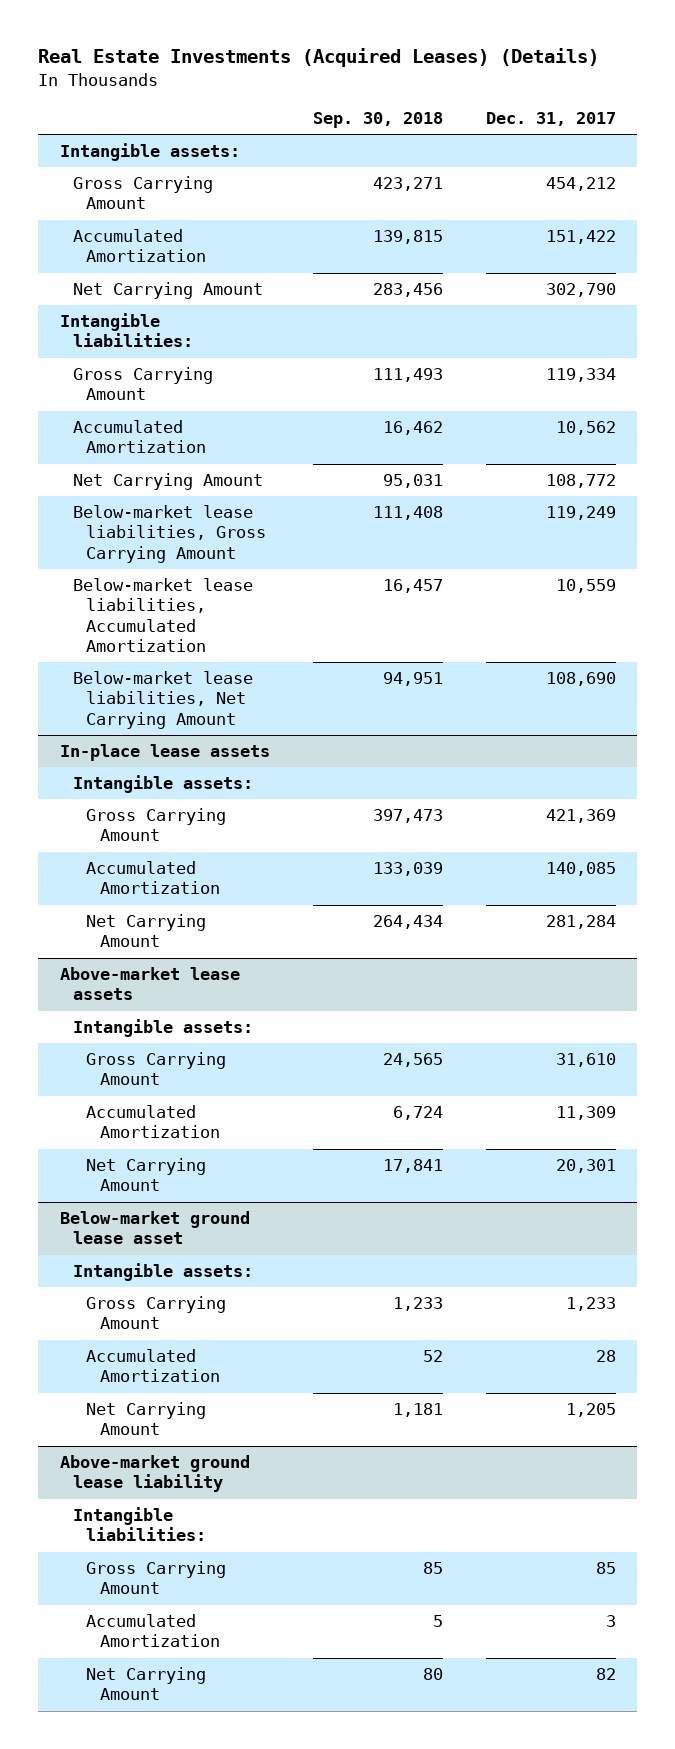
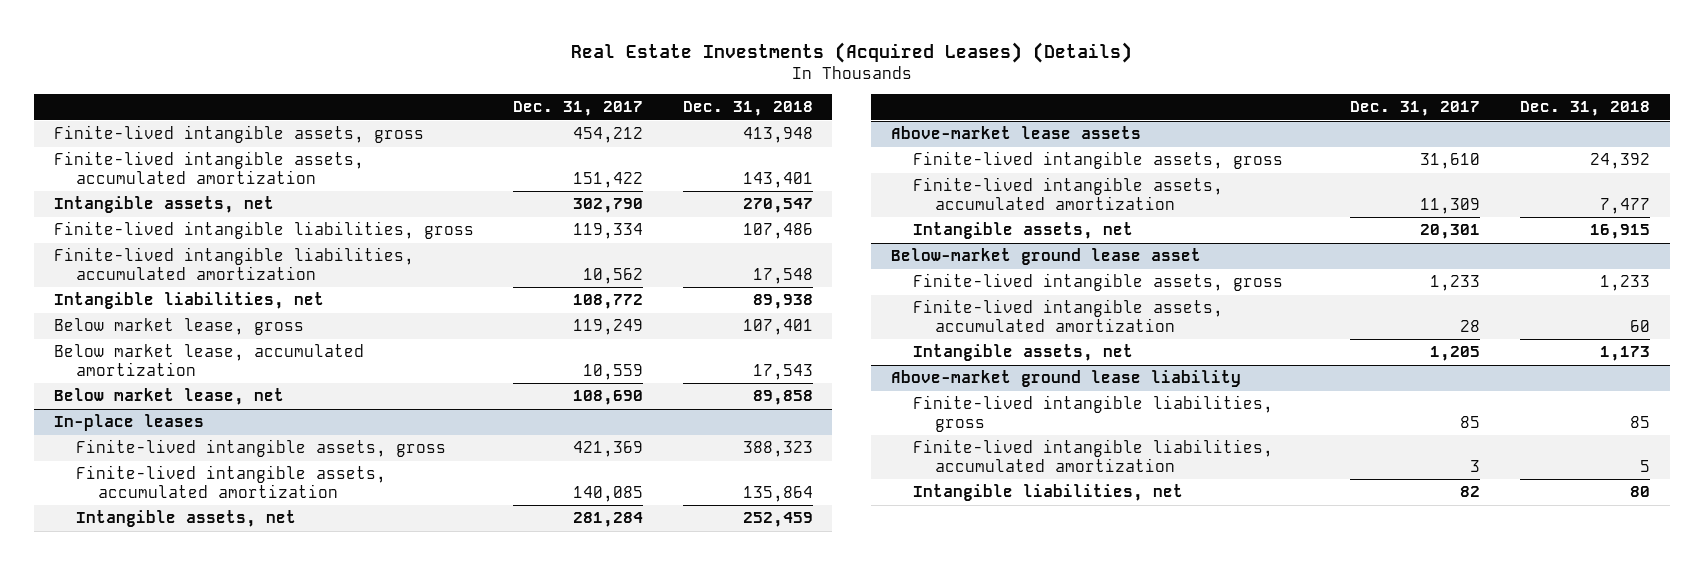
- | Sep. 30, 2018 | Dec. 31, 2017
+ | Dec. 31, 2017 | Dec. 31, 2018
- Intangible assets:
- Gross Carrying Amount | 423,271 | 454,212
- Accumulated Amortization | 139,815 | 151,422
- Net Carrying Amount | 283,456 | 302,790
- Intangible liabilities:
- Gross Carrying Amount | 111,493 | 119,334
- Accumulated Amortization | 16,462 | 10,562
- Net Carrying Amount | 95,031 | 108,772
- Below-market lease liabilities, Gross Carrying Amount | 111,408 | 119,249
- Below-market lease liabilities, Accumulated Amortization | 16,457 | 10,559
- Below-market lease liabilities, Net Carrying Amount | 94,951 | 108,690
- In-place lease assets
- Intangible assets:
- Gross Carrying Amount | 397,473 | 421,369
- Accumulated Amortization | 133,039 | 140,085
- Net Carrying Amount | 264,434 | 281,284
+ Finite-lived intangible assets, gross | 454,212 | 413,948
+ Finite-lived intangible assets, accumulated amortization | 151,422 | 143,401
+ Intangible assets, net | 302,790 | 270,547
+ Finite-lived intangible liabilities, gross | 119,334 | 107,486
+ Finite-lived intangible liabilities, accumulated amortization | 10,562 | 17,548
+ Intangible liabilities, net | 108,772 | 89,938
+ Below market lease, gross | 119,249 | 107,401
+ Below market lease, accumulated amortization | 10,559 | 17,543
+ Below market lease, net | 108,690 | 89,858
+ In-place leases
+ Finite-lived intangible assets, gross | 421,369 | 388,323
+ Finite-lived intangible assets, accumulated amortization | 140,085 | 135,864
+ Intangible assets, net | 281,284 | 252,459
@ Above-market lease assets
- Intangible assets:
- Gross Carrying Amount | 24,565 | 31,610
- Accumulated Amortization | 6,724 | 11,309
- Net Carrying Amount | 17,841 | 20,301
+ Finite-lived intangible assets, gross | 31,610 | 24,392
+ Finite-lived intangible assets, accumulated amortization | 11,309 | 7,477
+ Intangible assets, net | 20,301 | 16,915
@ Below-market ground lease asset
- Intangible assets:
- Gross Carrying Amount | 1,233 | 1,233
- Accumulated Amortization | 52 | 28
- Net Carrying Amount | 1,181 | 1,205
+ Finite-lived intangible assets, gross | 1,233 | 1,233
+ Finite-lived intangible assets, accumulated amortization | 28 | 60
+ Intangible assets, net | 1,205 | 1,173
@ Above-market ground lease liability
- Intangible liabilities:
- Gross Carrying Amount | 85 | 85
- Accumulated Amortization | 5 | 3
- Net Carrying Amount | 80 | 82
+ Finite-lived intangible liabilities, gross | 85 | 85
+ Finite-lived intangible liabilities, accumulated amortization | 3 | 5
+ Intangible liabilities, net | 82 | 80

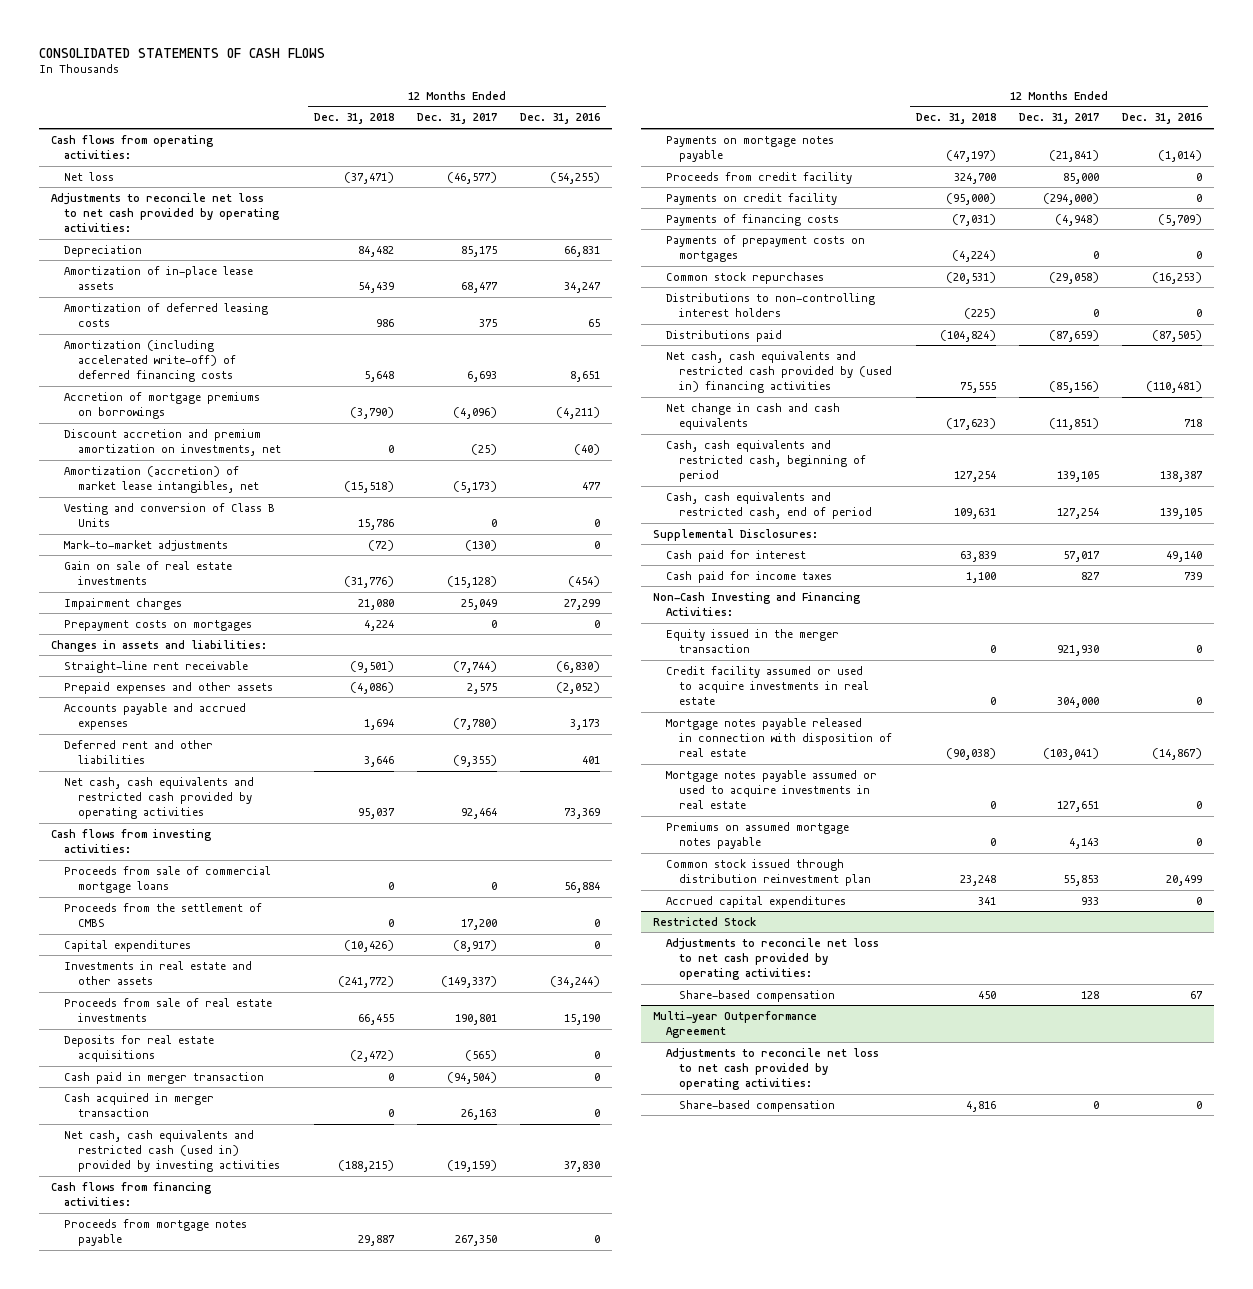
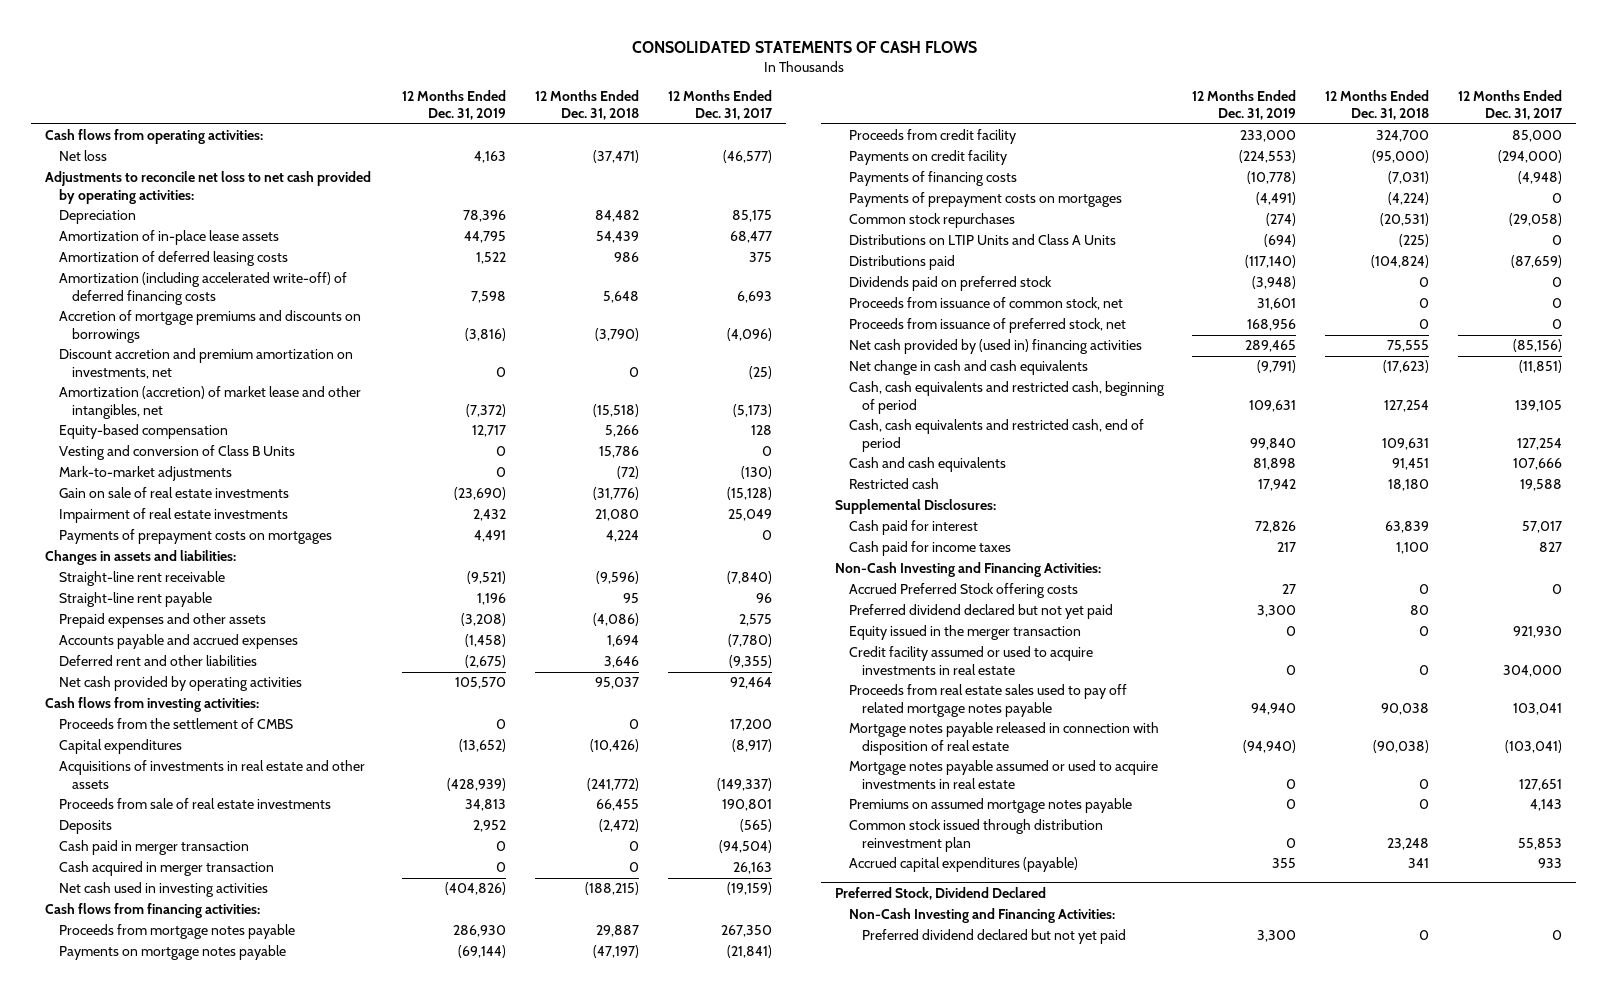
- | 12 Months Ended Dec. 31, 2018 | 12 Months Ended Dec. 31, 2017 | 12 Months Ended Dec. 31, 2016
+ | 12 Months Ended Dec. 31, 2019 | 12 Months Ended Dec. 31, 2018 | 12 Months Ended Dec. 31, 2017
- Accretion of mortgage premiums on borrowings | (3,790) | (4,096) | (4,211)
+ Accretion of mortgage premiums and discounts on borrowings | (3,816) | (3,790) | (4,096)
- Amortization (accretion) of market lease intangibles, net | (15,518) | (5,173) | 477
+ Amortization (accretion) of market lease and other intangibles, net | (7,372) | (15,518) | (5,173)
+ Equity-based compensation | 12,717 | 5,266 | 128
- Impairment charges | 21,080 | 25,049 | 27,299
- Prepayment costs on mortgages | 4,224 | 0 | 0
+ Impairment of real estate investments | 2,432 | 21,080 | 25,049
+ Payments of prepayment costs on mortgages | 4,491 | 4,224 | 0
- Straight-line rent receivable | (9,501) | (7,744) | (6,830)
+ Straight-line rent receivable | (9,521) | (9,596) | (7,840)
+ Straight-line rent payable | 1,196 | 95 | 96
- Net cash, cash equivalents and restricted cash provided by operating activities | 95,037 | 92,464 | 73,369
+ Net cash provided by operating activities | 105,570 | 95,037 | 92,464
- Proceeds from sale of commercial mortgage loans | 0 | 0 | 56,884
- Investments in real estate and other assets | (241,772) | (149,337) | (34,244)
+ Acquisitions of investments in real estate and other assets | (428,939) | (241,772) | (149,337)
- Deposits for real estate acquisitions | (2,472) | (565) | 0
+ Deposits | 2,952 | (2,472) | (565)
- Net cash, cash equivalents and restricted cash (used in) provided by investing activities | (188,215) | (19,159) | 37,830
+ Net cash used in investing activities | (404,826) | (188,215) | (19,159)
- Distributions to non-controlling interest holders | (225) | 0 | 0
+ Distributions on LTIP Units and Class A Units | (694) | (225) | 0
- Net cash, cash equivalents and restricted cash provided by (used in) financing activities | 75,555 | (85,156) | (110,481)
+ Dividends paid on preferred stock | (3,948) | 0 | 0
+ Proceeds from issuance of common stock, net | 31,601 | 0 | 0
+ Proceeds from issuance of preferred stock, net | 168,956 | 0 | 0
+ Net cash provided by (used in) financing activities | 289,465 | 75,555 | (85,156)
+ Cash and cash equivalents | 81,898 | 91,451 | 107,666
+ Restricted cash | 17,942 | 18,180 | 19,588
+ Accrued Preferred Stock offering costs | 27 | 0 | 0
+ Preferred dividend declared but not yet paid | 3,300 | 80 |
+ Proceeds from real estate sales used to pay off related mortgage notes payable | 94,940 | 90,038 | 103,041
- Accrued capital expenditures | 341 | 933 | 0
- Restricted Stock
- Adjustments to reconcile net loss to net cash provided by operating activities:
- Share-based compensation | 450 | 128 | 67
- Multi-year Outperformance Agreement
- Adjustments to reconcile net loss to net cash provided by operating activities:
- Share-based compensation | 4,816 | 0 | 0
+ Accrued capital expenditures (payable) | 355 | 341 | 933
+ Preferred Stock, Dividend Declared
+ Non-Cash Investing and Financing Activities:
+ Preferred dividend declared but not yet paid | 3,300 | 0 | 0

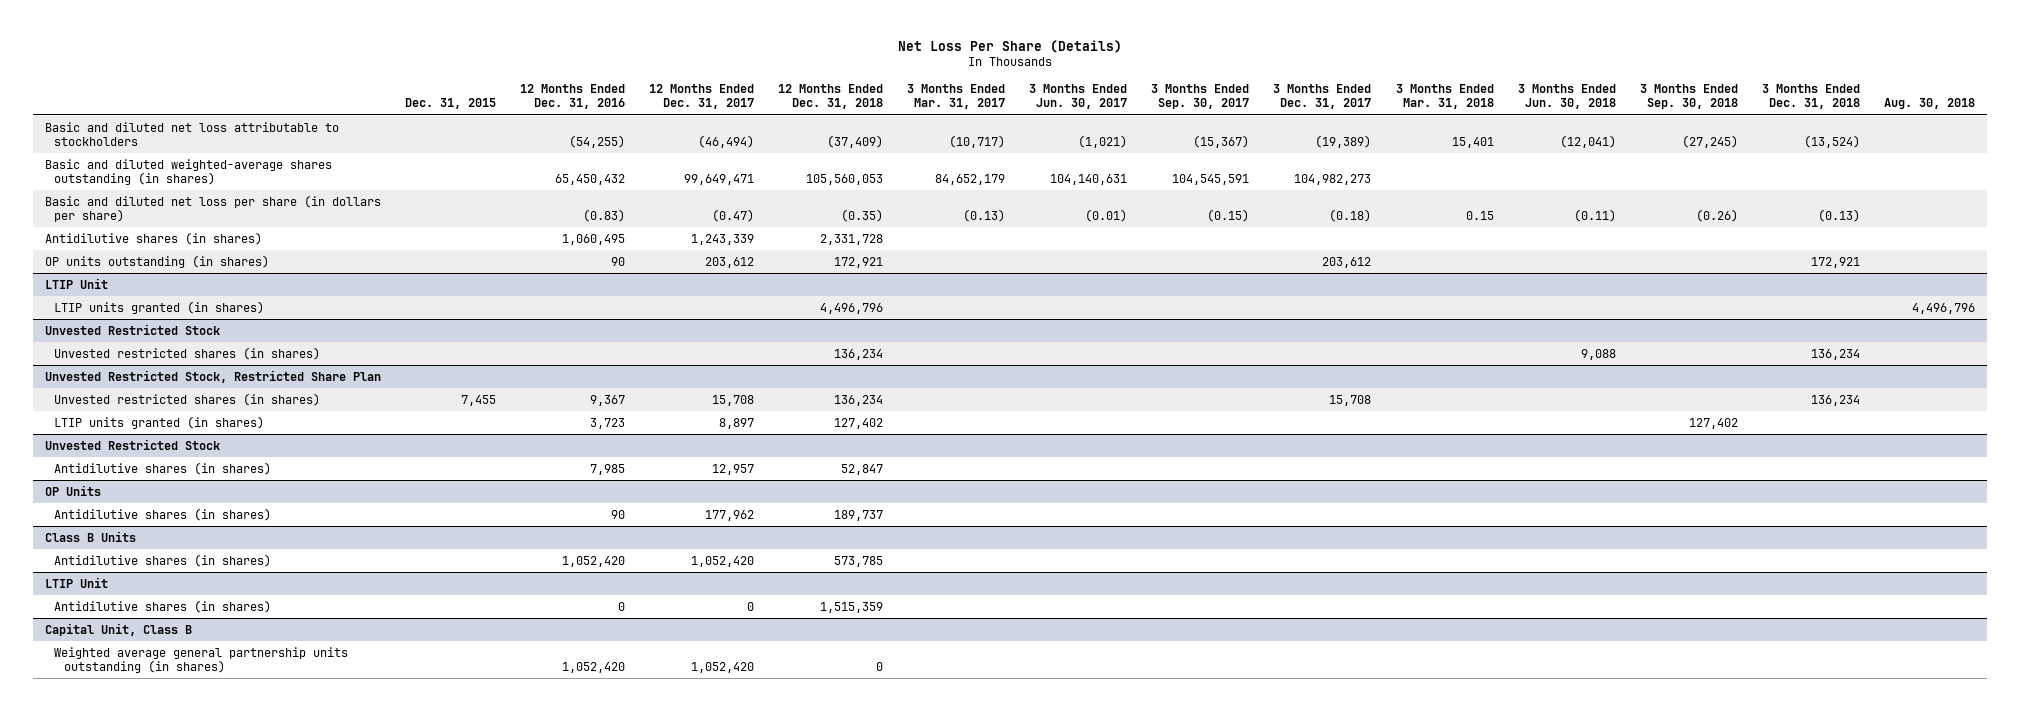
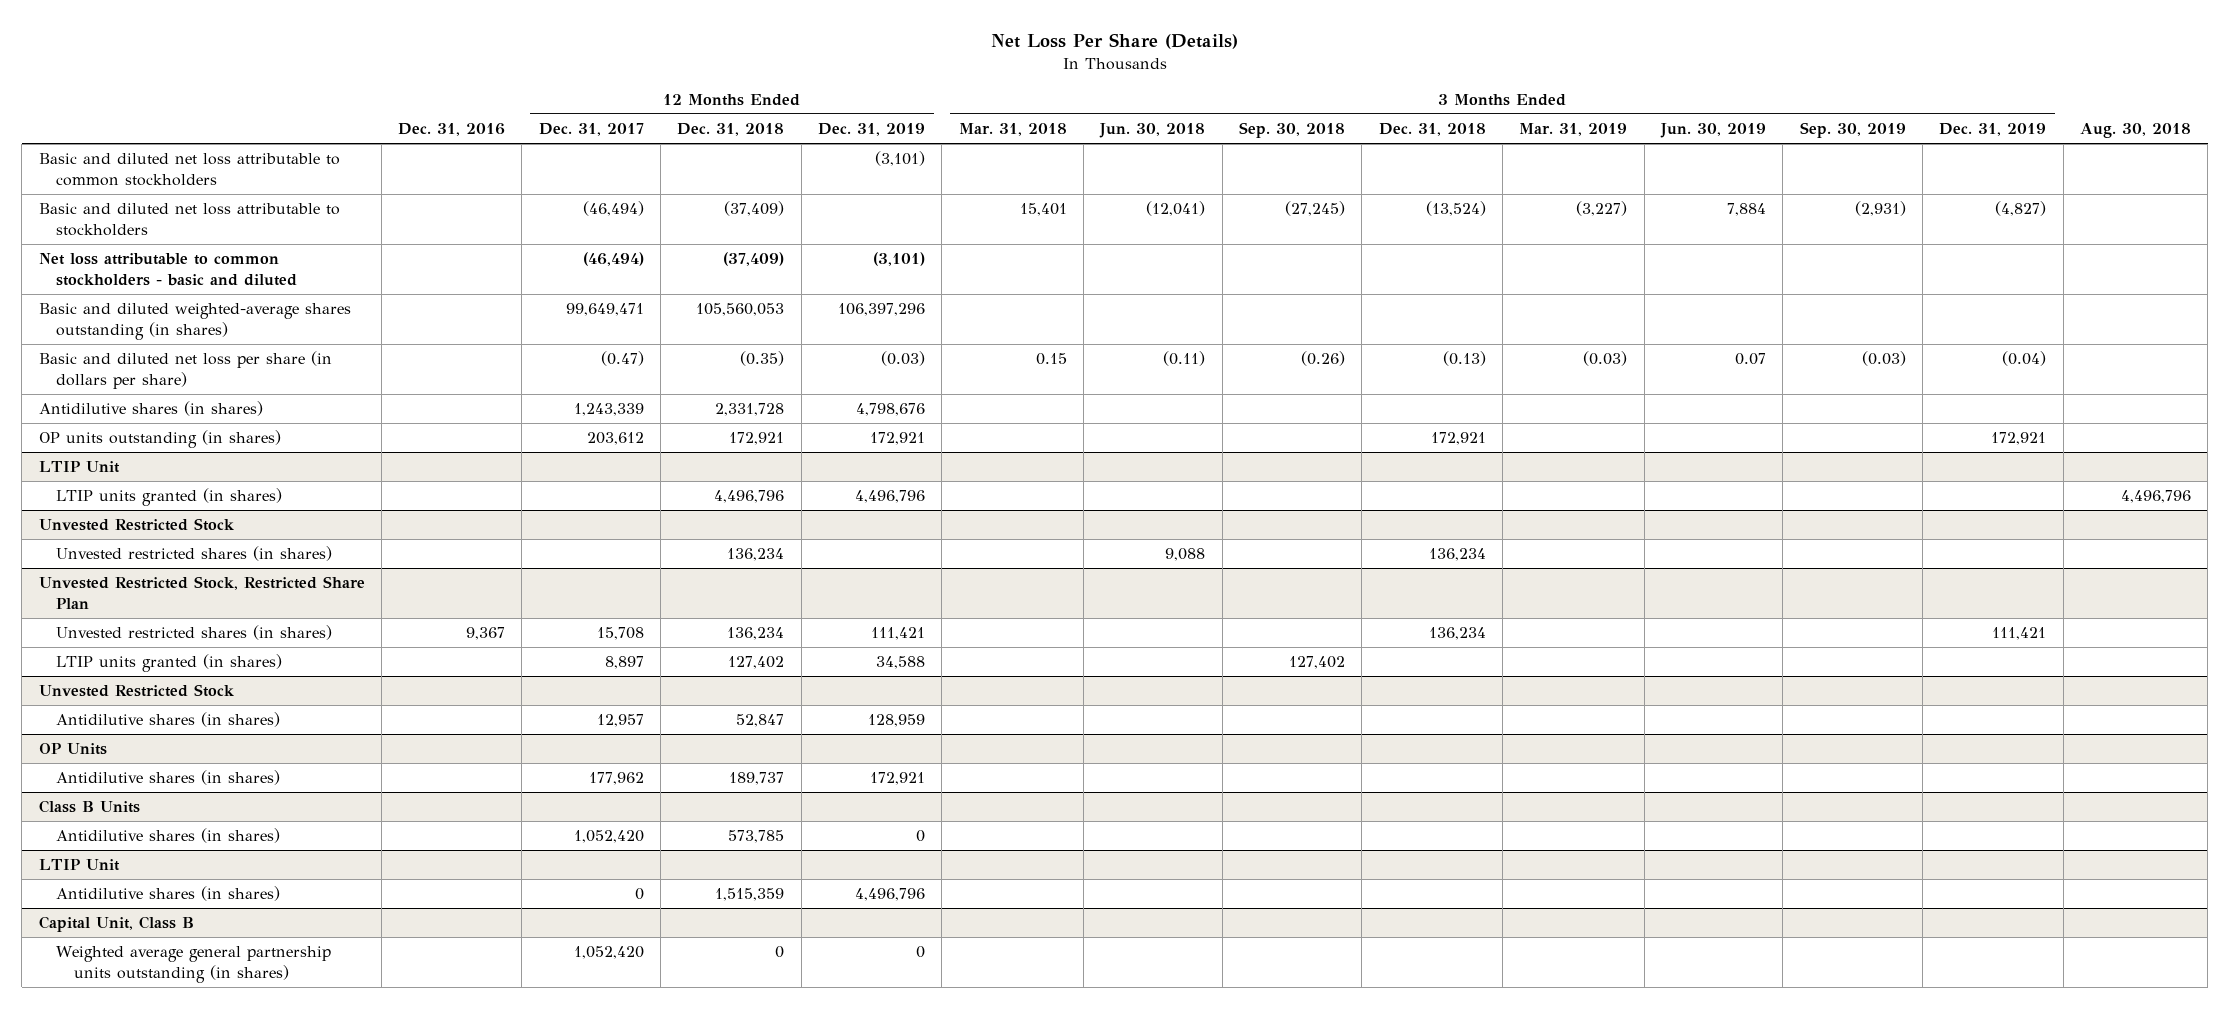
- | Dec. 31, 2015 | 12 Months Ended Dec. 31, 2016 | 12 Months Ended Dec. 31, 2017 | 12 Months Ended Dec. 31, 2018 | 3 Months Ended Mar. 31, 2017 | 3 Months Ended Jun. 30, 2017 | 3 Months Ended Sep. 30, 2017 | 3 Months Ended Dec. 31, 2017 | 3 Months Ended Mar. 31, 2018 | 3 Months Ended Jun. 30, 2018 | 3 Months Ended Sep. 30, 2018 | 3 Months Ended Dec. 31, 2018 | Aug. 30, 2018
+ | Dec. 31, 2016 | 12 Months Ended Dec. 31, 2017 | 12 Months Ended Dec. 31, 2018 | 12 Months Ended Dec. 31, 2019 | 3 Months Ended Mar. 31, 2018 | 3 Months Ended Jun. 30, 2018 | 3 Months Ended Sep. 30, 2018 | 3 Months Ended Dec. 31, 2018 | 3 Months Ended Mar. 31, 2019 | 3 Months Ended Jun. 30, 2019 | 3 Months Ended Sep. 30, 2019 | 3 Months Ended Dec. 31, 2019 | Aug. 30, 2018
+ Basic and diluted net loss attributable to common stockholders | | | | (3,101) | | | | | | | | |
+ Net loss attributable to common stockholders - basic and diluted | | (46,494) | (37,409) | (3,101) | | | | | | | | |

